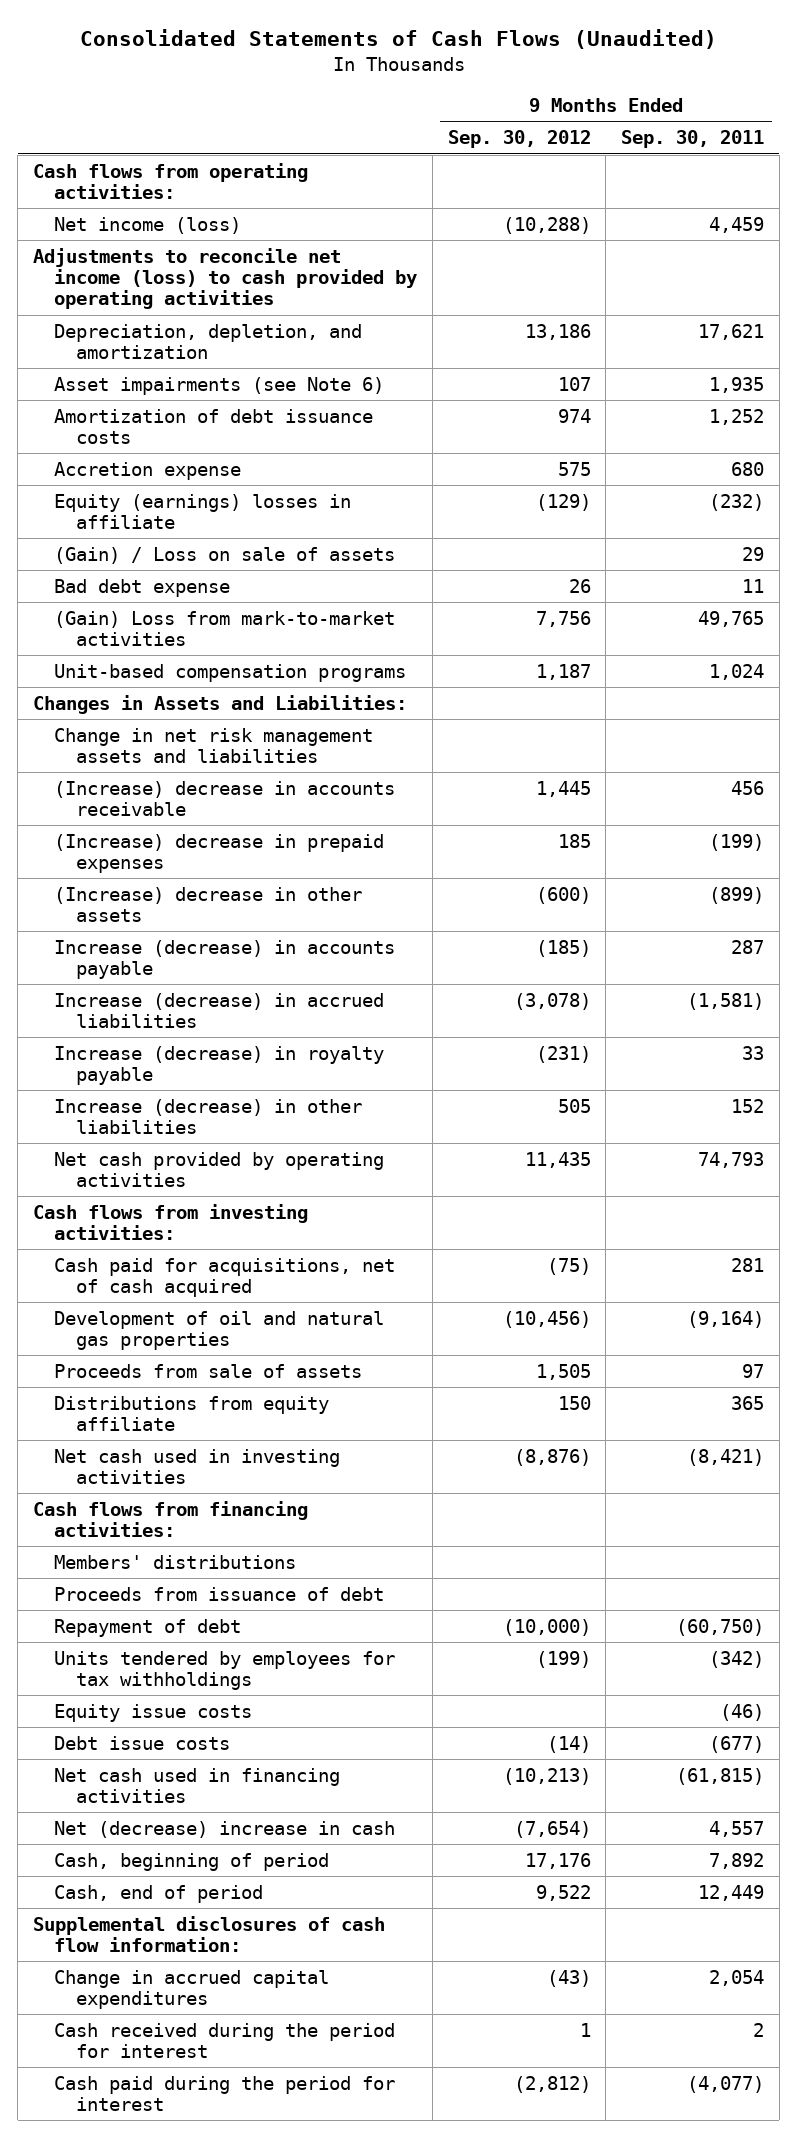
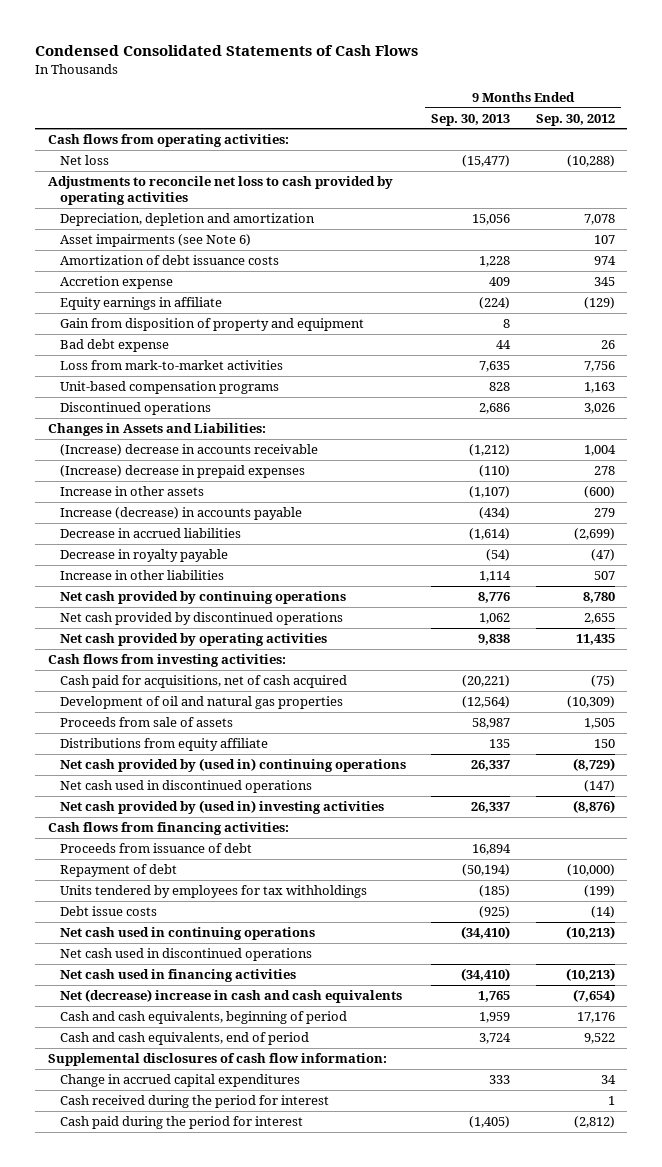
- Consolidated Statements of Cash Flows (Unaudited)
+ Condensed Consolidated Statements of Cash Flows
- | 9 Months Ended Sep. 30, 2012 | 9 Months Ended Sep. 30, 2011
+ | 9 Months Ended Sep. 30, 2013 | 9 Months Ended Sep. 30, 2012
- Net income (loss) | (10,288) | 4,459
- Adjustments to reconcile net income (loss) to cash provided by operating activities
- Depreciation, depletion, and amortization | 13,186 | 17,621
+ Net loss | (15,477) | (10,288)
+ Adjustments to reconcile net loss to cash provided by operating activities
+ Depreciation, depletion and amortization | 15,056 | 7,078
- Accretion expense | 575 | 680
- Equity (earnings) losses in affiliate | (129) | (232)
- (Gain) / Loss on sale of assets | | 29
+ Accretion expense | 409 | 345
+ Equity earnings in affiliate | (224) | (129)
+ Gain from disposition of property and equipment | 8 |
- (Gain) Loss from mark-to-market activities | 7,756 | 49,765
- Unit-based compensation programs | 1,187 | 1,024
+ Loss from mark-to-market activities | 7,635 | 7,756
+ Unit-based compensation programs | 828 | 1,163
+ Discontinued operations | 2,686 | 3,026
- Change in net risk management assets and liabilities
- (Increase) decrease in accounts receivable | 1,445 | 456
- (Increase) decrease in prepaid expenses | 185 | (199)
- (Increase) decrease in other assets | (600) | (899)
- Increase (decrease) in accounts payable | (185) | 287
- Increase (decrease) in accrued liabilities | (3,078) | (1,581)
- Increase (decrease) in royalty payable | (231) | 33
- Increase (decrease) in other liabilities | 505 | 152
+ (Increase) decrease in accounts receivable | (1,212) | 1,004
+ (Increase) decrease in prepaid expenses | (110) | 278
+ Increase in other assets | (1,107) | (600)
+ Increase (decrease) in accounts payable | (434) | 279
+ Decrease in accrued liabilities | (1,614) | (2,699)
+ Decrease in royalty payable | (54) | (47)
+ Increase in other liabilities | 1,114 | 507
+ Net cash provided by continuing operations | 8,776 | 8,780
+ Net cash provided by discontinued operations | 1,062 | 2,655
- Development of oil and natural gas properties | (10,456) | (9,164)
+ Development of oil and natural gas properties | (12,564) | (10,309)
- Net cash used in investing activities | (8,876) | (8,421)
+ Net cash provided by (used in) continuing operations | 26,337 | (8,729)
+ Net cash used in discontinued operations | | (147)
+ Net cash provided by (used in) investing activities | 26,337 | (8,876)
- Members' distributions
- Equity issue costs | | (46)
+ Net cash used in continuing operations | (34,410) | (10,213)
+ Net cash used in discontinued operations
- Net (decrease) increase in cash | (7,654) | 4,557
- Cash, beginning of period | 17,176 | 7,892
- Cash, end of period | 9,522 | 12,449
+ Net (decrease) increase in cash and cash equivalents | 1,765 | (7,654)
+ Cash and cash equivalents, beginning of period | 1,959 | 17,176
+ Cash and cash equivalents, end of period | 3,724 | 9,522
- Change in accrued capital expenditures | (43) | 2,054
+ Change in accrued capital expenditures | 333 | 34

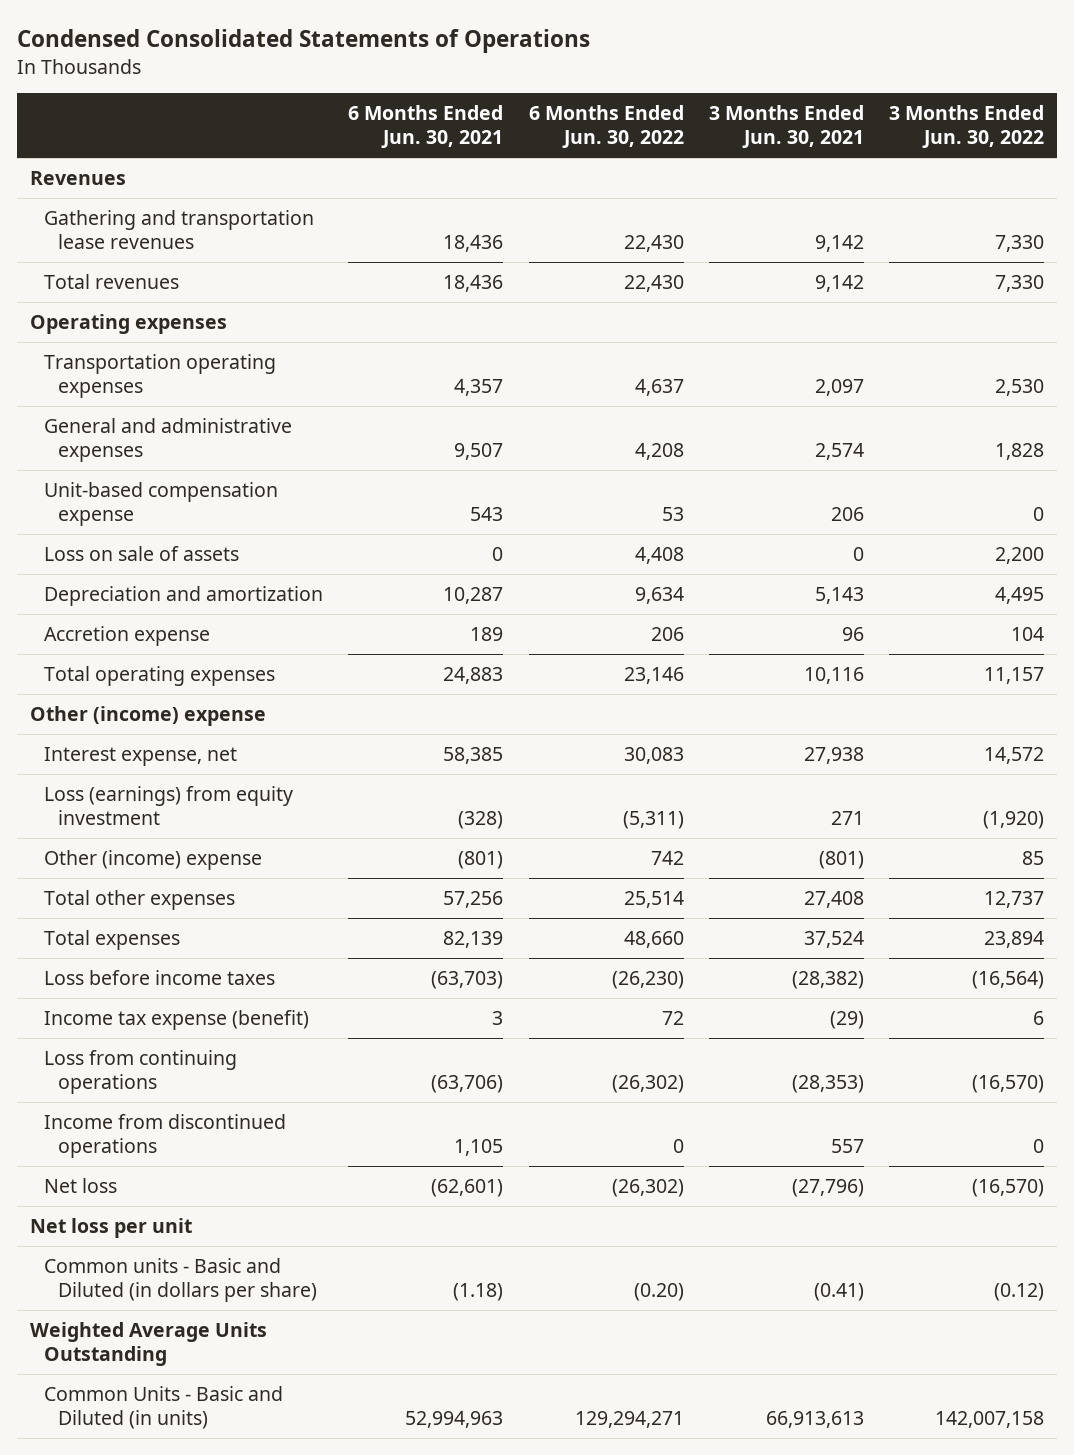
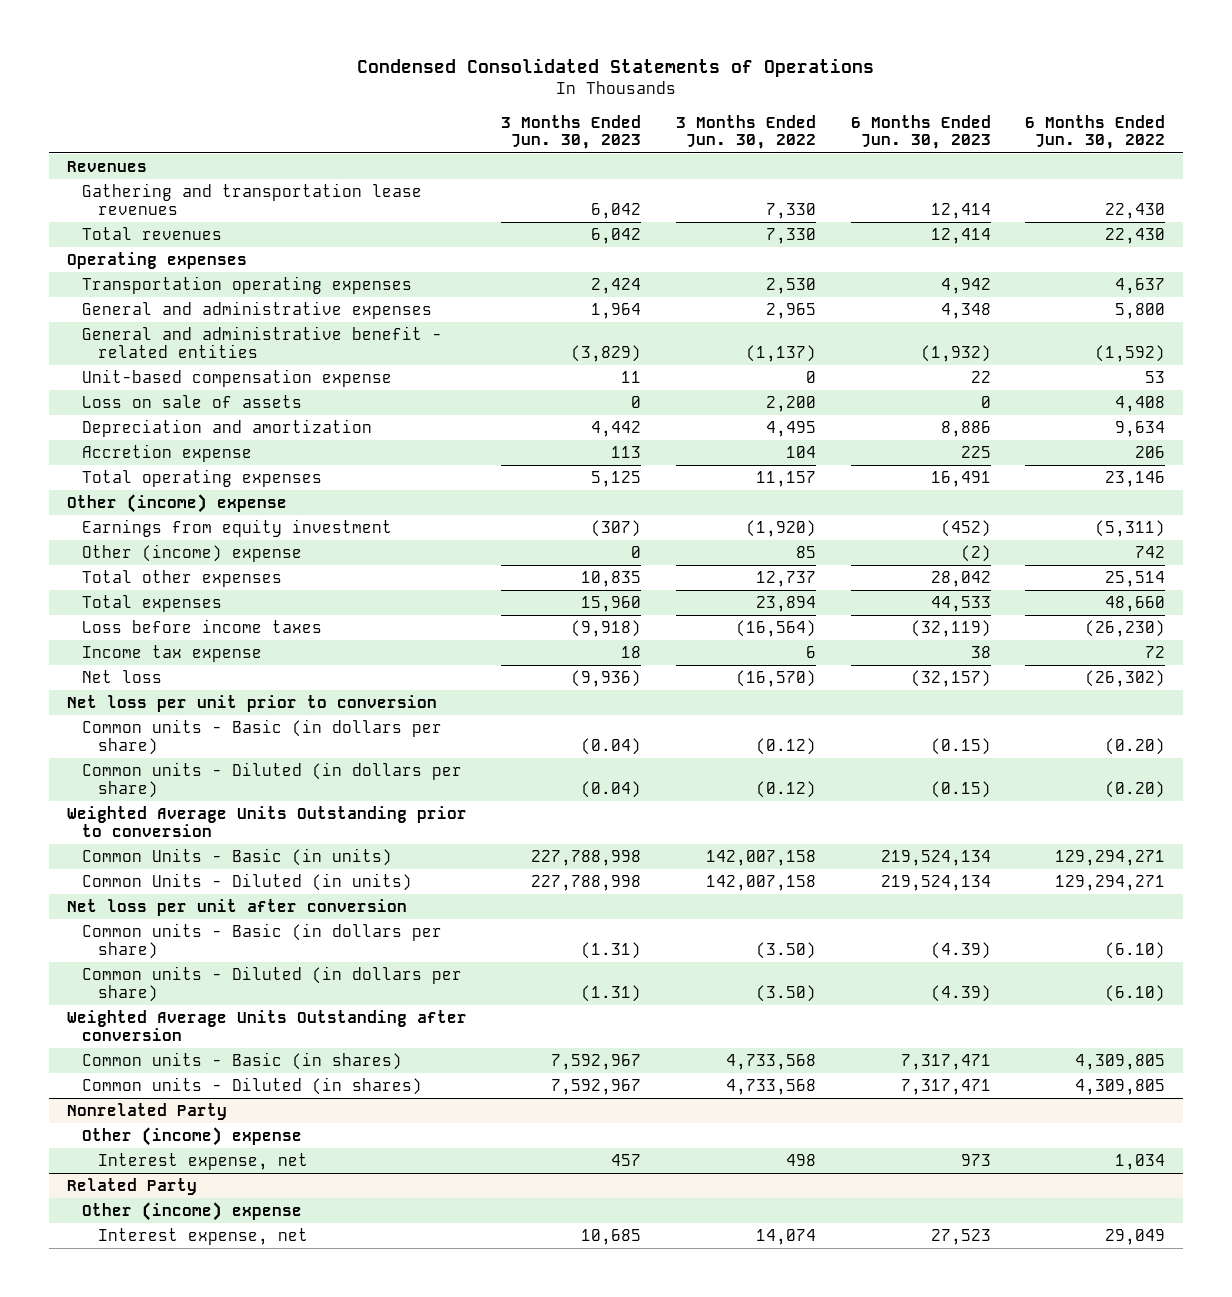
- | 6 Months Ended Jun. 30, 2021 | 6 Months Ended Jun. 30, 2022 | 3 Months Ended Jun. 30, 2021 | 3 Months Ended Jun. 30, 2022
+ | 3 Months Ended Jun. 30, 2023 | 3 Months Ended Jun. 30, 2022 | 6 Months Ended Jun. 30, 2023 | 6 Months Ended Jun. 30, 2022
- General and administrative expenses | 9,507 | 4,208 | 2,574 | 1,828
+ General and administrative expenses | 1,964 | 2,965 | 4,348 | 5,800
+ General and administrative benefit - related entities | (3,829) | (1,137) | (1,932) | (1,592)
- Interest expense, net | 58,385 | 30,083 | 27,938 | 14,572
- Loss (earnings) from equity investment | (328) | (5,311) | 271 | (1,920)
+ Earnings from equity investment | (307) | (1,920) | (452) | (5,311)
- Income tax expense (benefit) | 3 | 72 | (29) | 6
- Loss from continuing operations | (63,706) | (26,302) | (28,353) | (16,570)
- Income from discontinued operations | 1,105 | 0 | 557 | 0
+ Income tax expense | 18 | 6 | 38 | 72
- Net loss per unit
- Common units - Basic and Diluted (in dollars per share) | (1.18) | (0.20) | (0.41) | (0.12)
- Weighted Average Units Outstanding
- Common Units - Basic and Diluted (in units) | 52,994,963 | 129,294,271 | 66,913,613 | 142,007,158
+ Net loss per unit prior to conversion
+ Common units - Basic (in dollars per share) | (0.04) | (0.12) | (0.15) | (0.20)
+ Common units - Diluted (in dollars per share) | (0.04) | (0.12) | (0.15) | (0.20)
+ Weighted Average Units Outstanding prior to conversion
+ Common Units - Basic (in units) | 227,788,998 | 142,007,158 | 219,524,134 | 129,294,271
+ Common Units - Diluted (in units) | 227,788,998 | 142,007,158 | 219,524,134 | 129,294,271
+ Net loss per unit after conversion
+ Common units - Basic (in dollars per share) | (1.31) | (3.50) | (4.39) | (6.10)
+ Common units - Diluted (in dollars per share) | (1.31) | (3.50) | (4.39) | (6.10)
+ Weighted Average Units Outstanding after conversion
+ Common units - Basic (in shares) | 7,592,967 | 4,733,568 | 7,317,471 | 4,309,805
+ Common units - Diluted (in shares) | 7,592,967 | 4,733,568 | 7,317,471 | 4,309,805
+ Nonrelated Party
+ Other (income) expense
+ Interest expense, net | 457 | 498 | 973 | 1,034
+ Related Party
+ Other (income) expense
+ Interest expense, net | 10,685 | 14,074 | 27,523 | 29,049

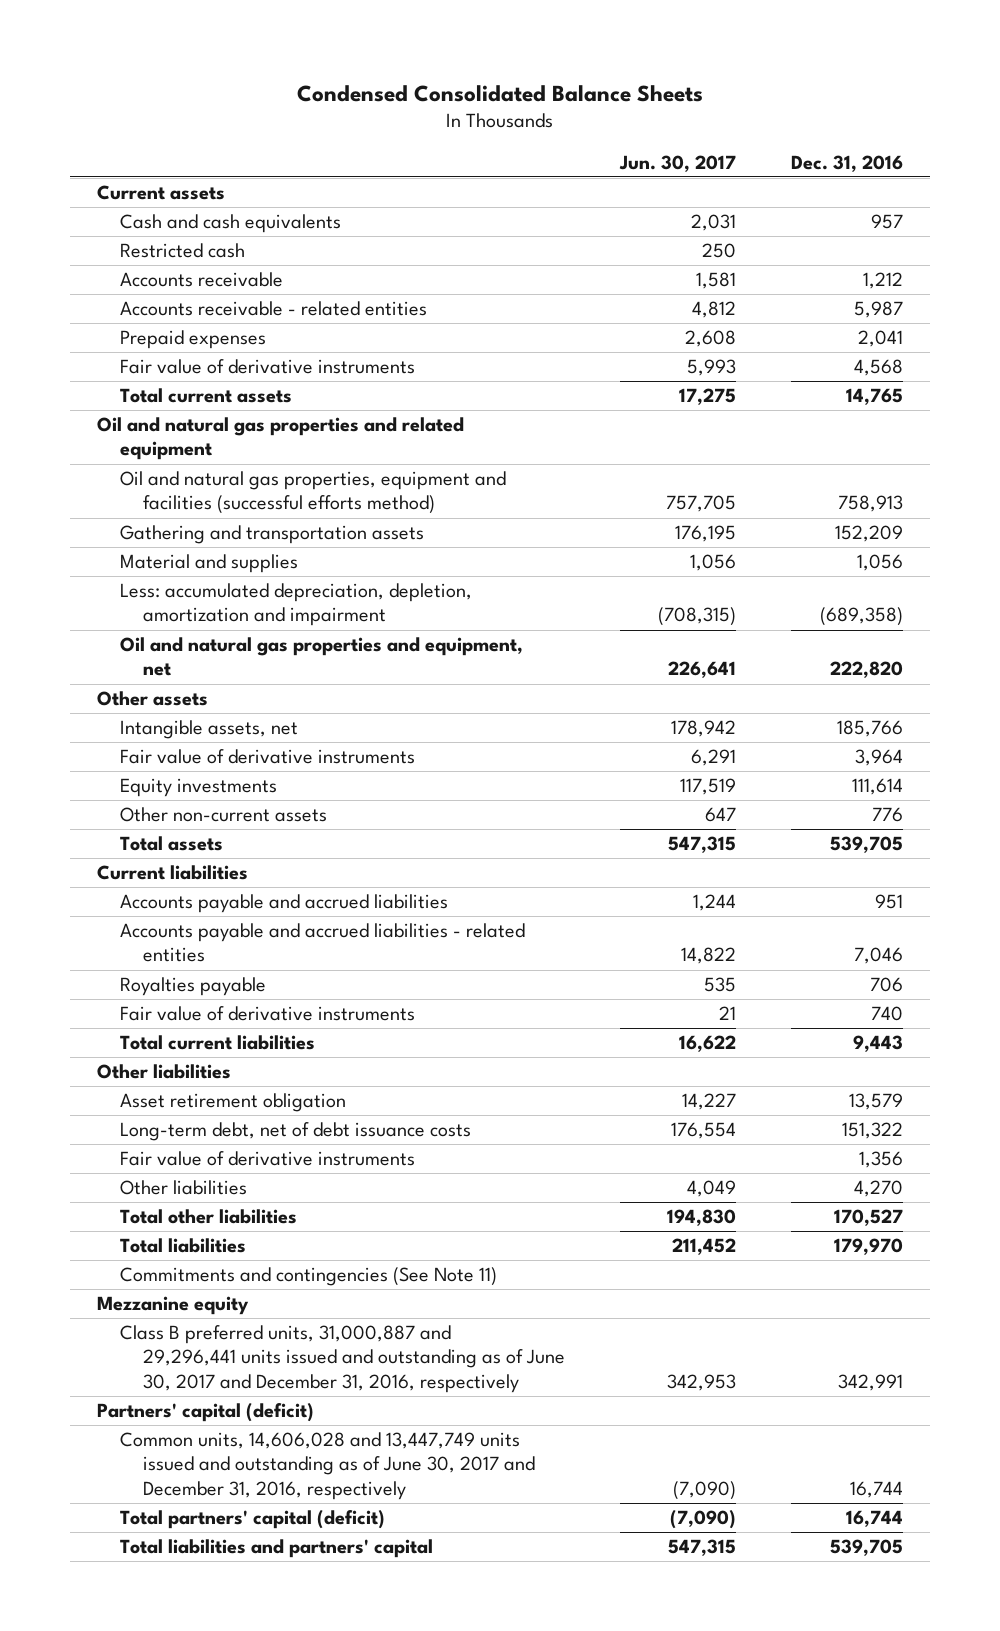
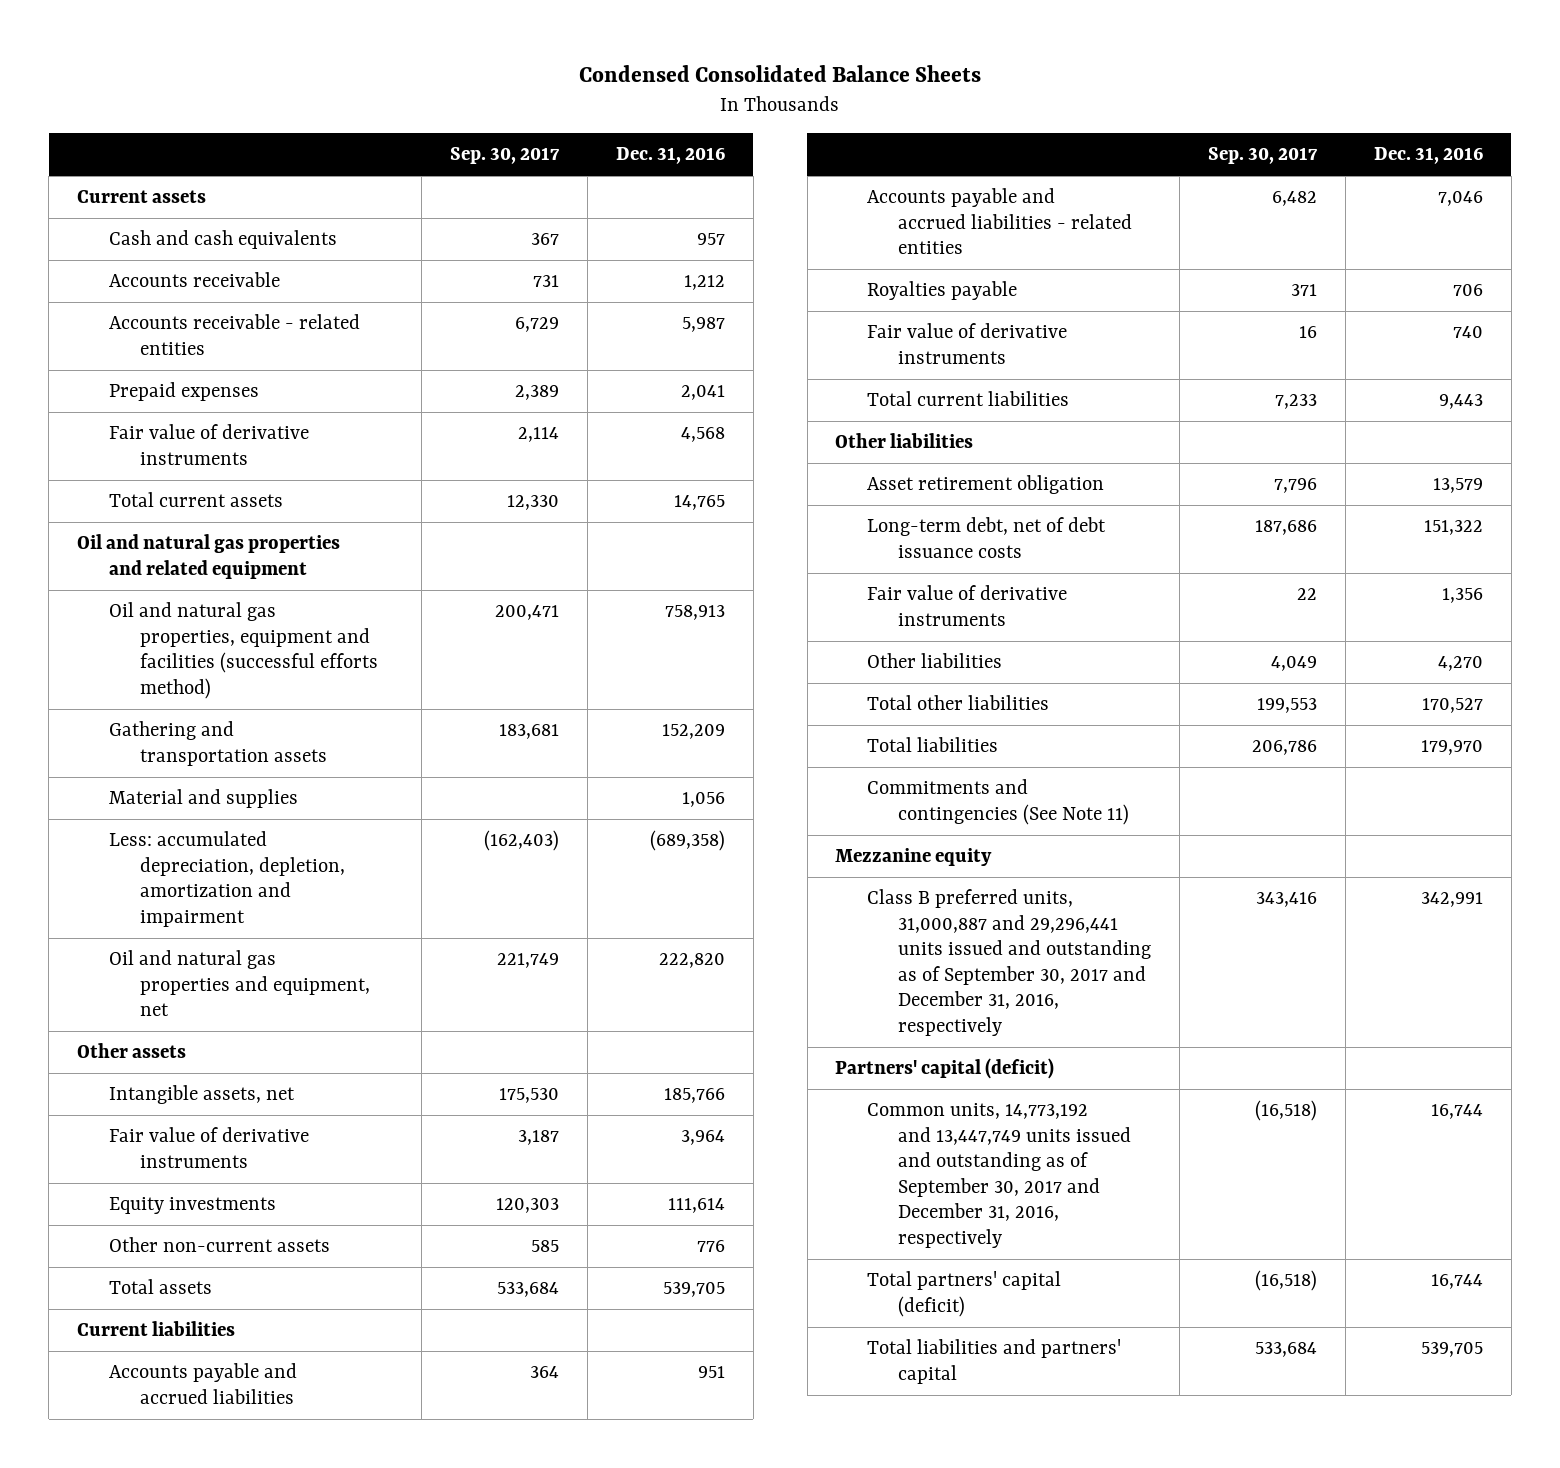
- | Jun. 30, 2017 | Dec. 31, 2016
+ | Sep. 30, 2017 | Dec. 31, 2016
- Restricted cash | 250 |
- Class B preferred units, 31,000,887 and 29,296,441 units issued and outstanding as of June 30, 2017 and December 31, 2016, respectively | 342,953 | 342,991
+ Class B preferred units, 31,000,887 and 29,296,441 units issued and outstanding as of September 30, 2017 and December 31, 2016, respectively | 343,416 | 342,991
- Common units, 14,606,028 and 13,447,749 units issued and outstanding as of June 30, 2017 and December 31, 2016, respectively | (7,090) | 16,744
+ Common units, 14,773,192 and 13,447,749 units issued and outstanding as of September 30, 2017 and December 31, 2016, respectively | (16,518) | 16,744

